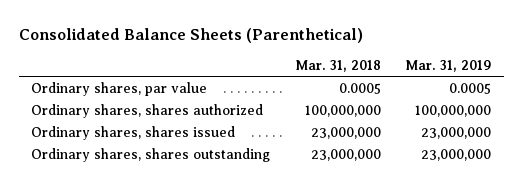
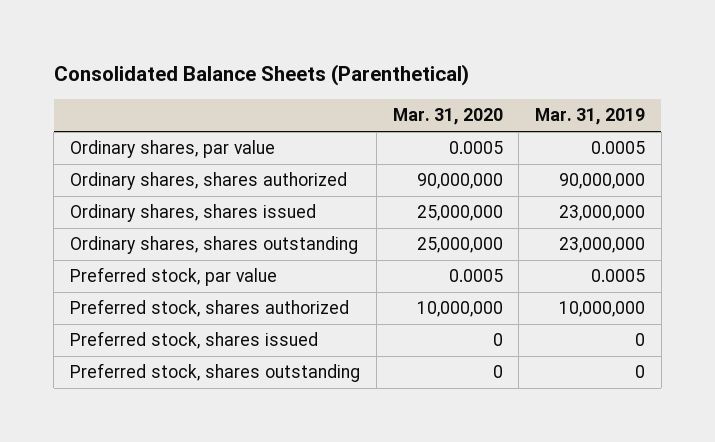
- | Mar. 31, 2018 | Mar. 31, 2019
+ | Mar. 31, 2020 | Mar. 31, 2019
- Ordinary shares, shares authorized | 100,000,000 | 100,000,000
+ Ordinary shares, shares authorized | 90,000,000 | 90,000,000
+ Preferred stock, par value | 0.0005 | 0.0005
+ Preferred stock, shares authorized | 10,000,000 | 10,000,000
+ Preferred stock, shares issued | 0 | 0
+ Preferred stock, shares outstanding | 0 | 0

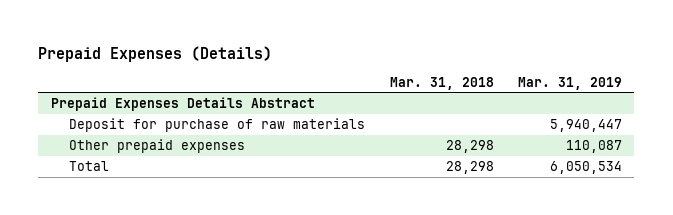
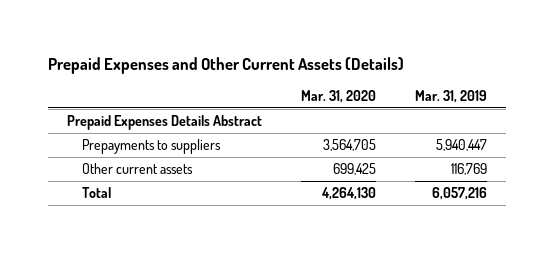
- Prepaid Expenses (Details)
+ Prepaid Expenses and Other Current Assets (Details)
- | Mar. 31, 2018 | Mar. 31, 2019
+ | Mar. 31, 2020 | Mar. 31, 2019
- Deposit for purchase of raw materials | | 5,940,447
- Other prepaid expenses | 28,298 | 110,087
- Total | 28,298 | 6,050,534
+ Prepayments to suppliers | 3,564,705 | 5,940,447
+ Other current assets | 699,425 | 116,769
+ Total | 4,264,130 | 6,057,216

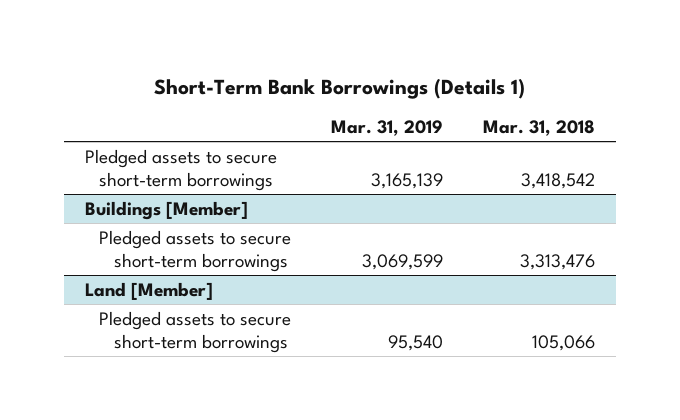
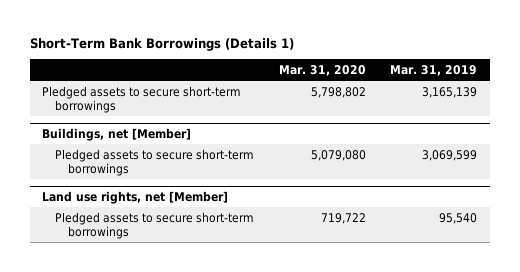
- | Mar. 31, 2019 | Mar. 31, 2018
+ | Mar. 31, 2020 | Mar. 31, 2019
- Buildings [Member]
+ Buildings, net [Member]
- Land [Member]
+ Land use rights, net [Member]

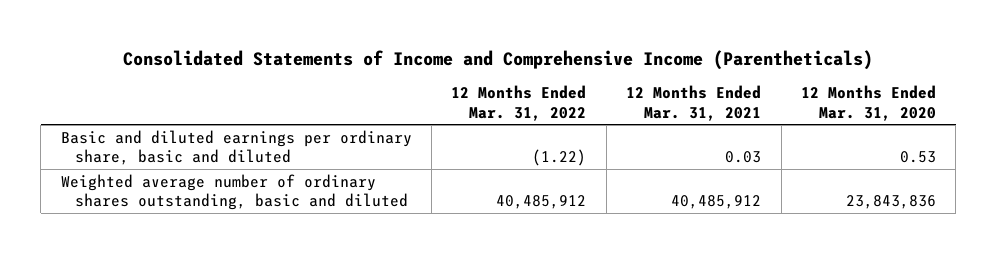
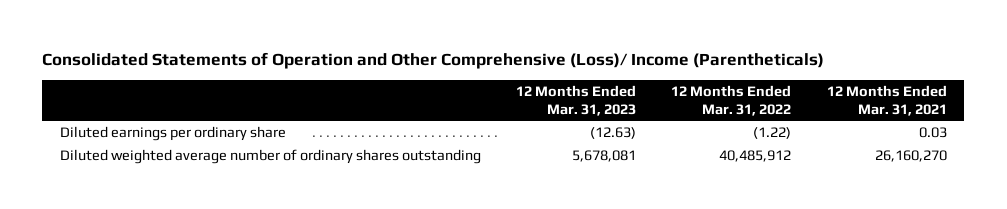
- Consolidated Statements of Income and Comprehensive Income (Parentheticals)
+ Consolidated Statements of Operation and Other Comprehensive (Loss)/ Income (Parentheticals)
- | 12 Months Ended Mar. 31, 2022 | 12 Months Ended Mar. 31, 2021 | 12 Months Ended Mar. 31, 2020
+ | 12 Months Ended Mar. 31, 2023 | 12 Months Ended Mar. 31, 2022 | 12 Months Ended Mar. 31, 2021
- Basic and diluted earnings per ordinary share, basic and diluted | (1.22) | 0.03 | 0.53
- Weighted average number of ordinary shares outstanding, basic and diluted | 40,485,912 | 40,485,912 | 23,843,836
+ Diluted earnings per ordinary share | (12.63) | (1.22) | 0.03
+ Diluted weighted average number of ordinary shares outstanding | 5,678,081 | 40,485,912 | 26,160,270

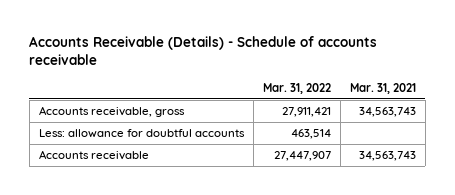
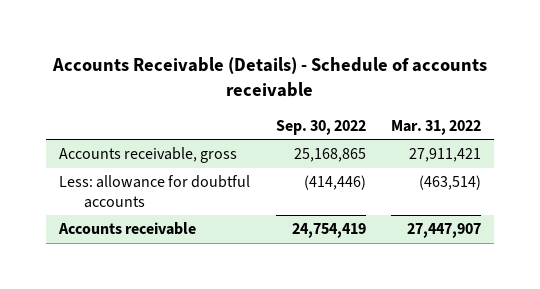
- | Mar. 31, 2022 | Mar. 31, 2021
+ | Sep. 30, 2022 | Mar. 31, 2022
- Less: allowance for doubtful accounts | 463,514 |
+ Less: allowance for doubtful accounts | (414,446) | (463,514)

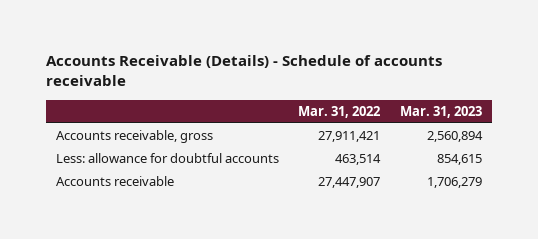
- | Sep. 30, 2022 | Mar. 31, 2022
+ | Mar. 31, 2022 | Mar. 31, 2023
- Less: allowance for doubtful accounts | (414,446) | (463,514)
+ Less: allowance for doubtful accounts | 463,514 | 854,615

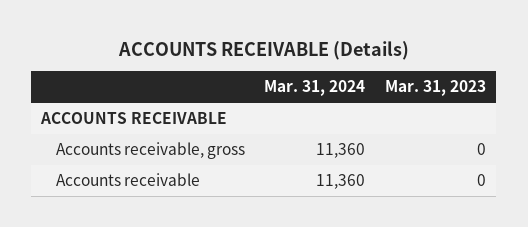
- Accounts Receivable (Details) - Schedule of accounts receivable
+ ACCOUNTS RECEIVABLE (Details)
- | Mar. 31, 2022 | Mar. 31, 2023
+ | Mar. 31, 2024 | Mar. 31, 2023
- Accounts receivable, gross | 27,911,421 | 2,560,894
- Less: allowance for doubtful accounts | 463,514 | 854,615
- Accounts receivable | 27,447,907 | 1,706,279
+ ACCOUNTS RECEIVABLE
+ Accounts receivable, gross | 11,360 | 0
+ Accounts receivable | 11,360 | 0

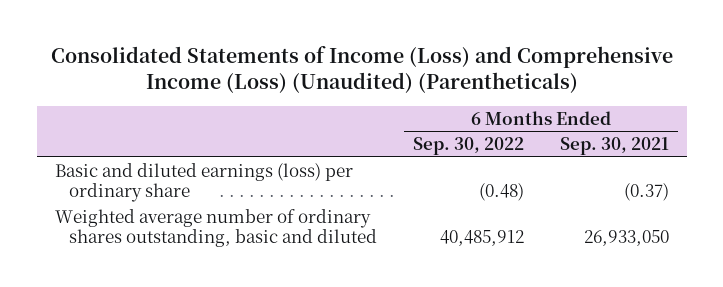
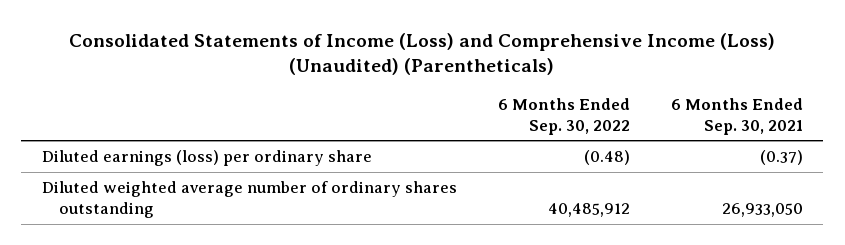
- Basic and diluted earnings (loss) per ordinary share | (0.48) | (0.37)
- Weighted average number of ordinary shares outstanding, basic and diluted | 40,485,912 | 26,933,050
+ Diluted earnings (loss) per ordinary share | (0.48) | (0.37)
+ Diluted weighted average number of ordinary shares outstanding | 40,485,912 | 26,933,050

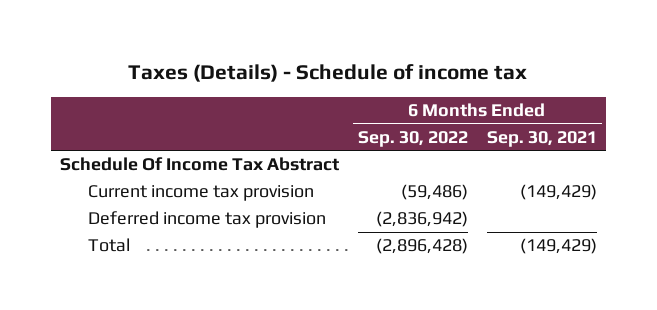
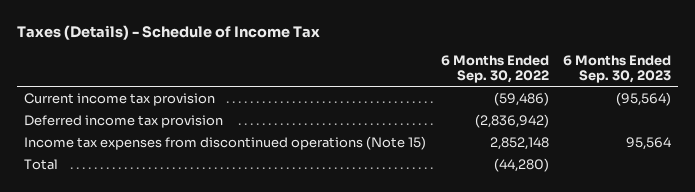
- Taxes (Details) - Schedule of income tax
+ Taxes (Details) - Schedule of Income Tax
- | 6 Months Ended Sep. 30, 2022 | 6 Months Ended Sep. 30, 2021
+ | 6 Months Ended Sep. 30, 2022 | 6 Months Ended Sep. 30, 2023
- Schedule Of Income Tax Abstract
- Total | (2,896,428) | (149,429)
+ Income tax expenses from discontinued operations (Note 15) | 2,852,148 | 95,564
+ Total | (44,280) |

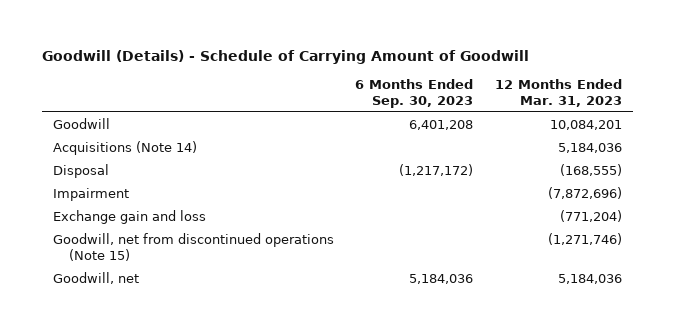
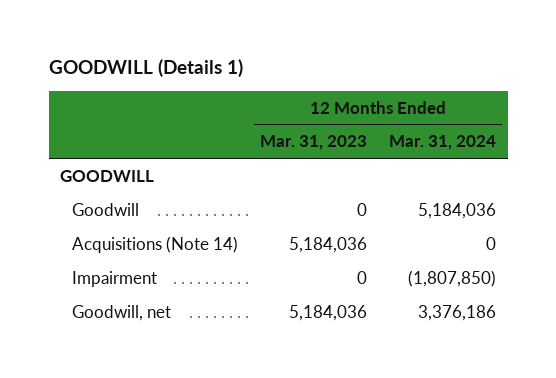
- Goodwill (Details) - Schedule of Carrying Amount of Goodwill
+ GOODWILL (Details 1)
- | 6 Months Ended Sep. 30, 2023 | 12 Months Ended Mar. 31, 2023
+ | 12 Months Ended Mar. 31, 2023 | 12 Months Ended Mar. 31, 2024
- Goodwill | 6,401,208 | 10,084,201
+ GOODWILL
+ Goodwill | 0 | 5,184,036
- Disposal | (1,217,172) | (168,555)
- Impairment | | (7,872,696)
- Exchange gain and loss | | (771,204)
- Goodwill, net from discontinued operations (Note 15) | | (1,271,746)
+ Impairment | 0 | (1,807,850)

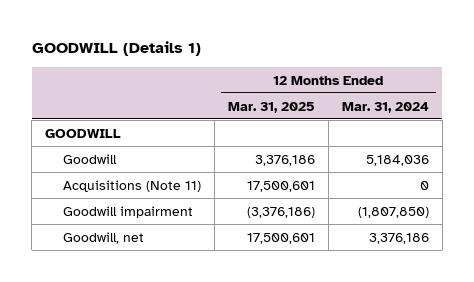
- | 12 Months Ended Mar. 31, 2023 | 12 Months Ended Mar. 31, 2024
+ | 12 Months Ended Mar. 31, 2025 | 12 Months Ended Mar. 31, 2024
- Acquisitions (Note 14) | 5,184,036 | 0
- Impairment | 0 | (1,807,850)
+ Acquisitions (Note 11) | 17,500,601 | 0
+ Goodwill impairment | (3,376,186) | (1,807,850)

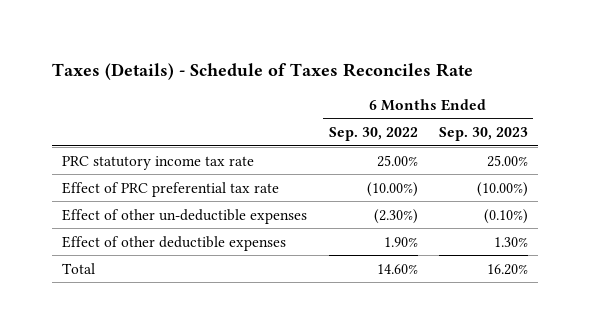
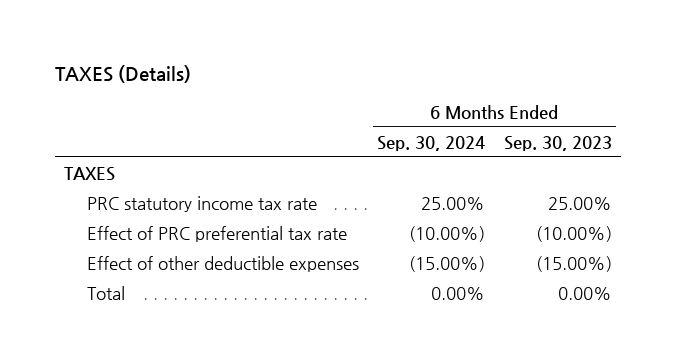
- Taxes (Details) - Schedule of Taxes Reconciles Rate
+ TAXES (Details)
- | 6 Months Ended Sep. 30, 2022 | 6 Months Ended Sep. 30, 2023
+ | 6 Months Ended Sep. 30, 2024 | 6 Months Ended Sep. 30, 2023
+ TAXES
- Effect of other un-deductible expenses | (2.30%) | (0.10%)
- Effect of other deductible expenses | 1.90% | 1.30%
- Total | 14.60% | 16.20%
+ Effect of other deductible expenses | (15.00%) | (15.00%)
+ Total | 0.00% | 0.00%

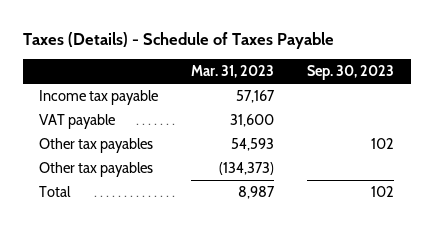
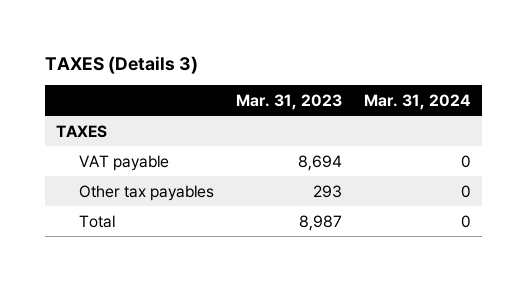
- Taxes (Details) - Schedule of Taxes Payable
+ TAXES (Details 3)
- | Mar. 31, 2023 | Sep. 30, 2023
+ | Mar. 31, 2023 | Mar. 31, 2024
- Income tax payable | 57,167 |
- VAT payable | 31,600 |
- Other tax payables | 54,593 | 102
- Other tax payables | (134,373) |
+ TAXES
+ VAT payable | 8,694 | 0
+ Other tax payables | 293 | 0

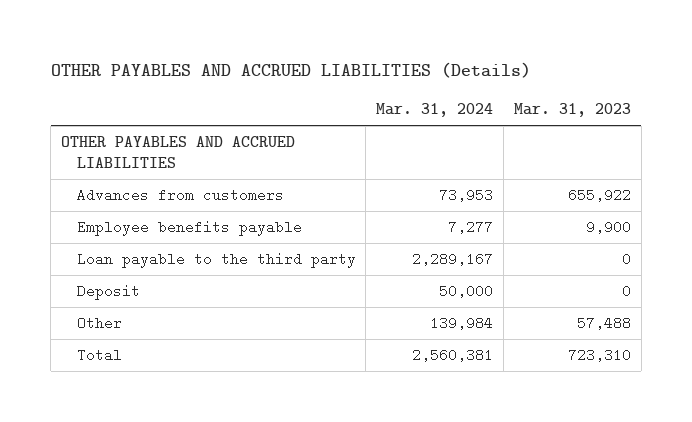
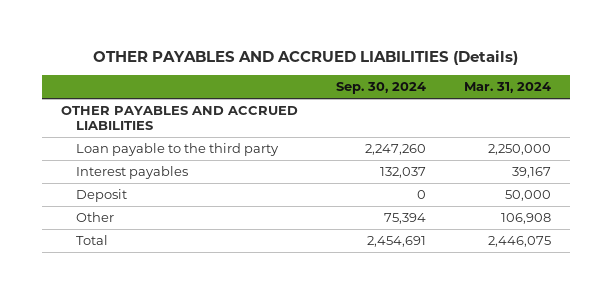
- | Mar. 31, 2024 | Mar. 31, 2023
+ | Sep. 30, 2024 | Mar. 31, 2024
- Advances from customers | 73,953 | 655,922
- Employee benefits payable | 7,277 | 9,900
- Loan payable to the third party | 2,289,167 | 0
+ Loan payable to the third party | 2,247,260 | 2,250,000
+ Interest payables | 132,037 | 39,167
- Other | 139,984 | 57,488
- Total | 2,560,381 | 723,310
+ Other | 75,394 | 106,908
+ Total | 2,454,691 | 2,446,075

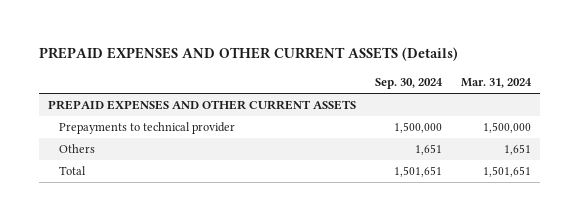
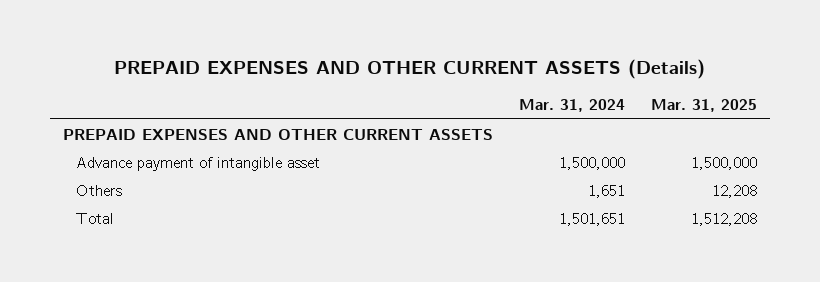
- | Sep. 30, 2024 | Mar. 31, 2024
+ | Mar. 31, 2024 | Mar. 31, 2025
- Prepayments to technical provider | 1,500,000 | 1,500,000
+ Advance payment of intangible asset | 1,500,000 | 1,500,000

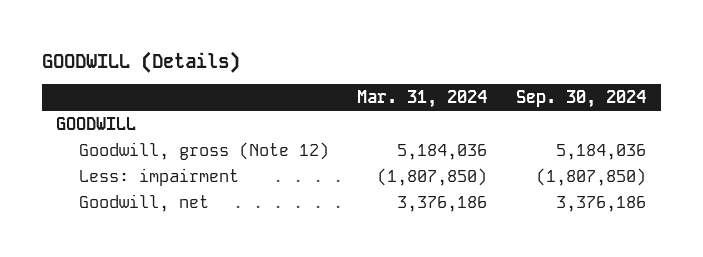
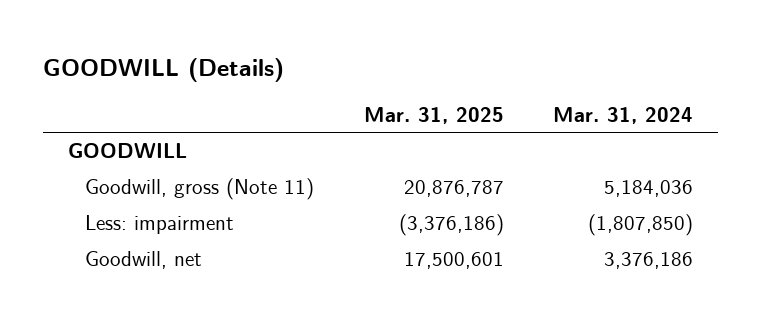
- | Mar. 31, 2024 | Sep. 30, 2024
+ | Mar. 31, 2025 | Mar. 31, 2024
- Goodwill, gross (Note 12) | 5,184,036 | 5,184,036
+ Goodwill, gross (Note 11) | 20,876,787 | 5,184,036

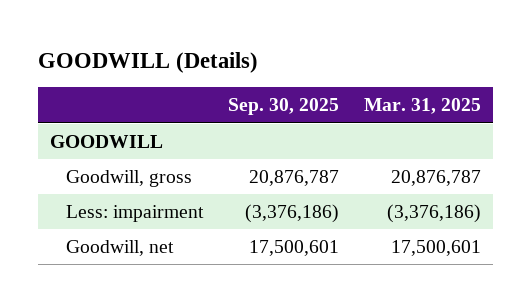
- | Mar. 31, 2025 | Mar. 31, 2024
+ | Sep. 30, 2025 | Mar. 31, 2025
- Goodwill, gross (Note 11) | 20,876,787 | 5,184,036
+ Goodwill, gross | 20,876,787 | 20,876,787

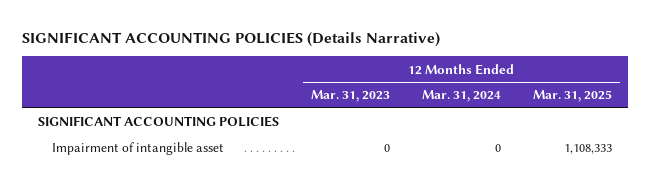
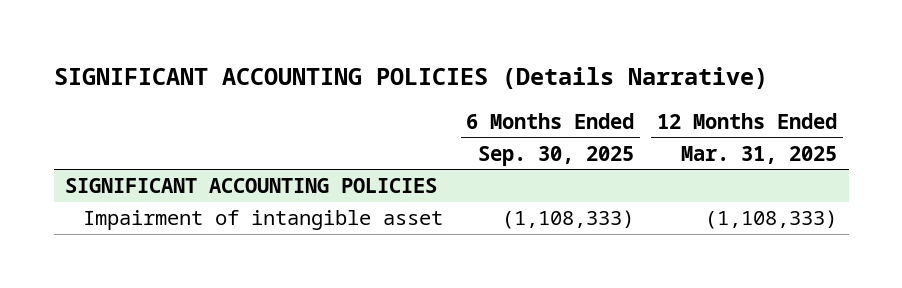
- | 12 Months Ended Mar. 31, 2023 | 12 Months Ended Mar. 31, 2024 | 12 Months Ended Mar. 31, 2025
+ | 6 Months Ended Sep. 30, 2025 | 12 Months Ended Mar. 31, 2025
- Impairment of intangible asset | 0 | 0 | 1,108,333
+ Impairment of intangible asset | (1,108,333) | (1,108,333)

